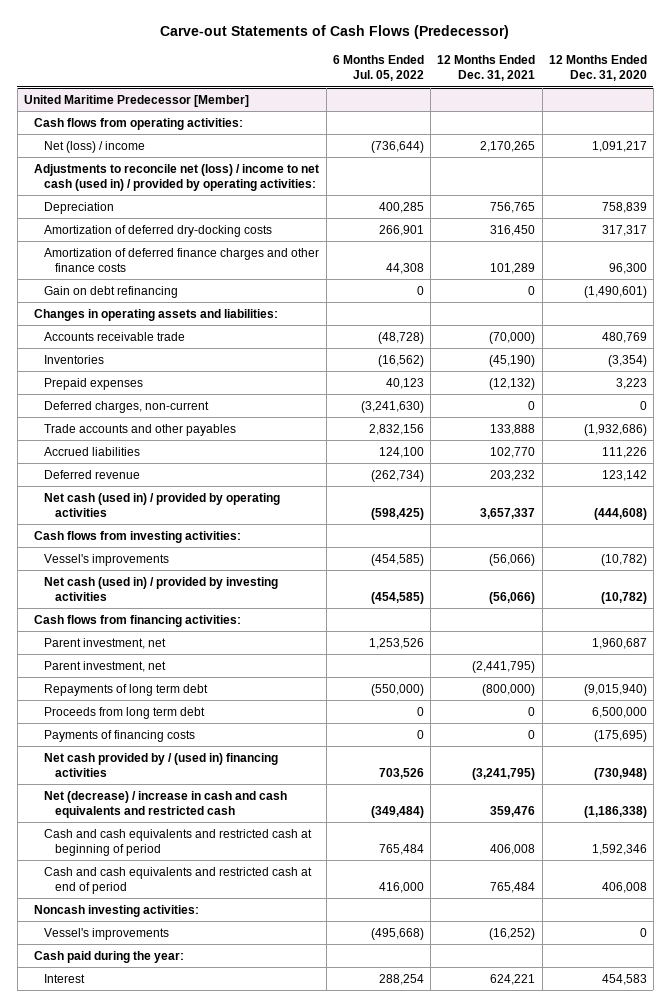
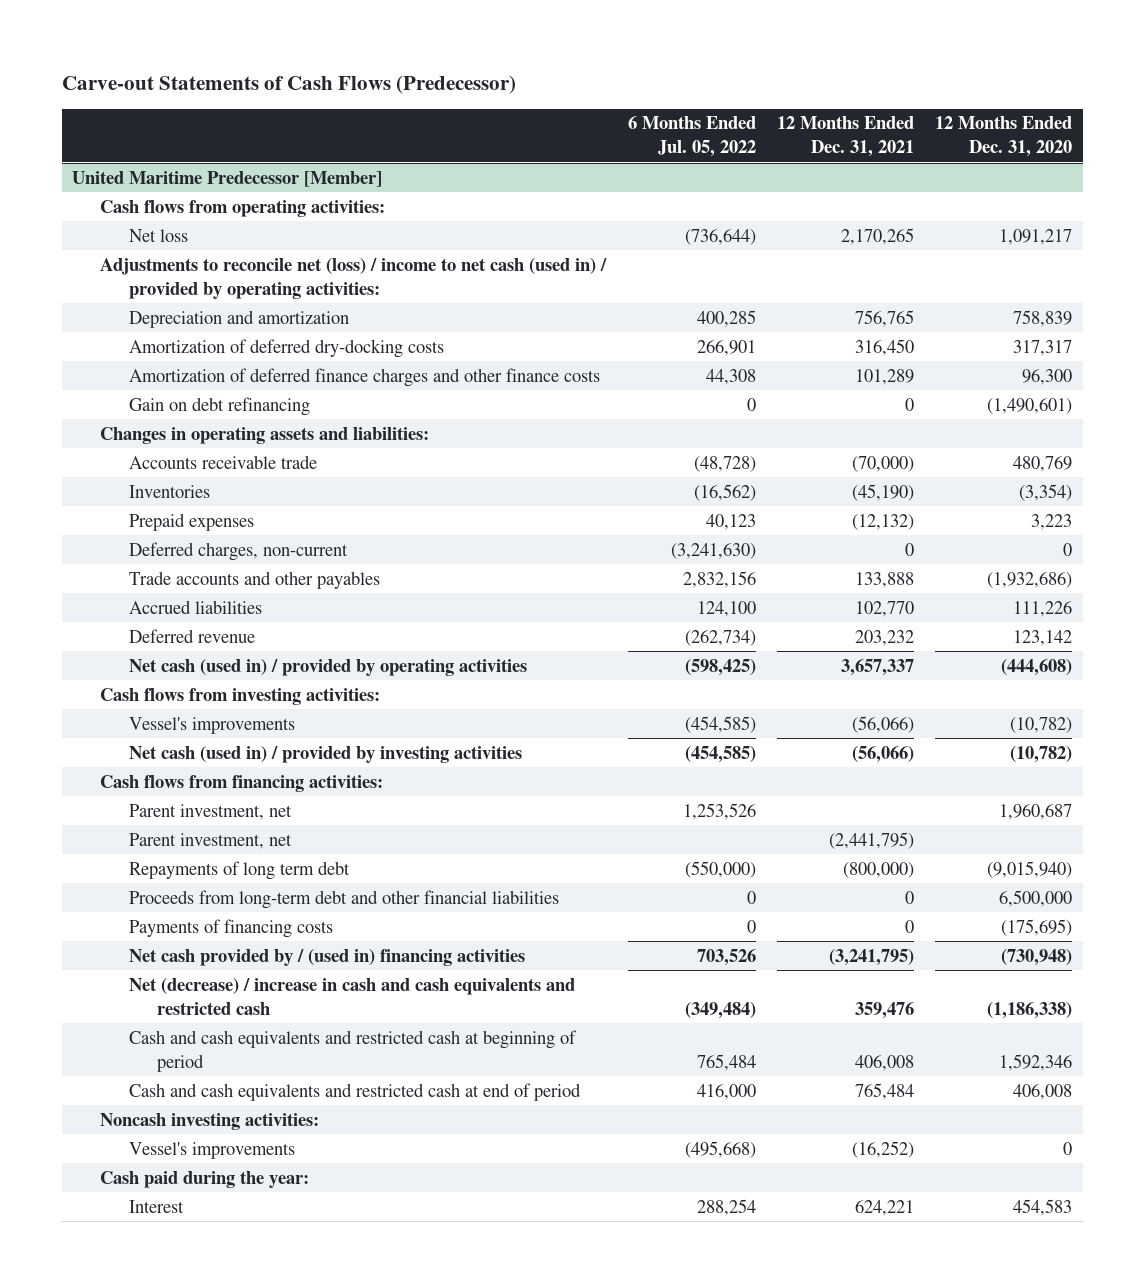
@ United Maritime Predecessor [Member]
- Net (loss) / income | (736,644) | 2,170,265 | 1,091,217
+ Net loss | (736,644) | 2,170,265 | 1,091,217
- Depreciation | 400,285 | 756,765 | 758,839
+ Depreciation and amortization | 400,285 | 756,765 | 758,839
- Proceeds from long term debt | 0 | 0 | 6,500,000
+ Proceeds from long-term debt and other financial liabilities | 0 | 0 | 6,500,000

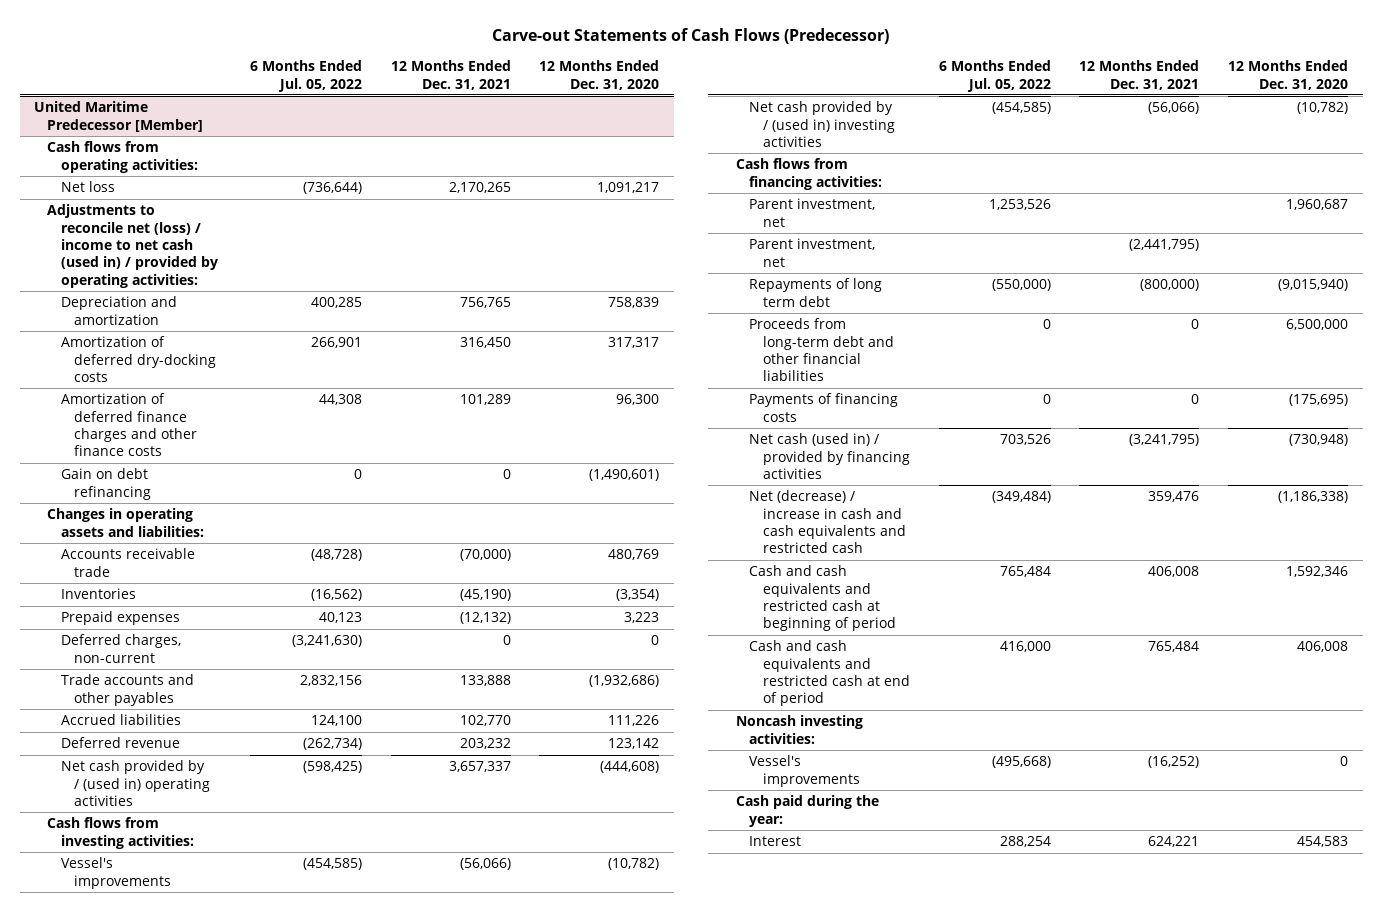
@ United Maritime Predecessor [Member]
- Net cash (used in) / provided by operating activities | (598,425) | 3,657,337 | (444,608)
+ Net cash provided by / (used in) operating activities | (598,425) | 3,657,337 | (444,608)
- Net cash (used in) / provided by investing activities | (454,585) | (56,066) | (10,782)
+ Net cash provided by / (used in) investing activities | (454,585) | (56,066) | (10,782)
- Net cash provided by / (used in) financing activities | 703,526 | (3,241,795) | (730,948)
+ Net cash (used in) / provided by financing activities | 703,526 | (3,241,795) | (730,948)

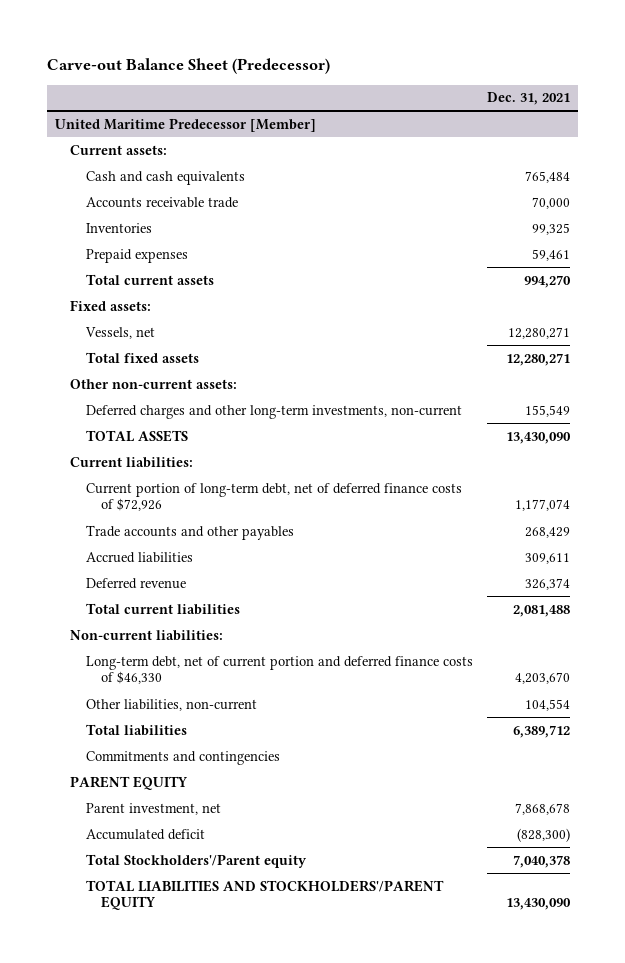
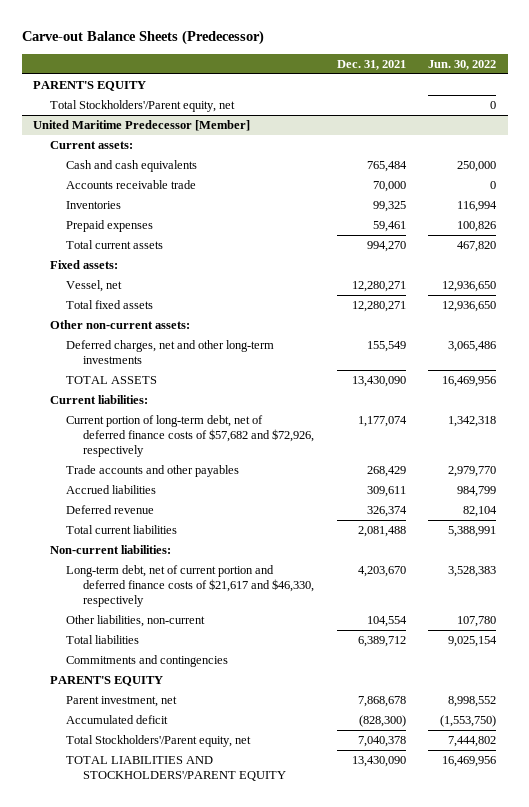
- Carve-out Balance Sheet (Predecessor)
+ Carve-out Balance Sheets (Predecessor)
- | Dec. 31, 2021
+ | Dec. 31, 2021 | Jun. 30, 2022
+ PARENT'S EQUITY
+ Total Stockholders'/Parent equity, net | | 0
@ United Maritime Predecessor [Member]
- Vessels, net | 12,280,271
+ Vessel, net | 12,280,271 | 12,936,650
- Deferred charges and other long-term investments, non-current | 155,549
+ Deferred charges, net and other long-term investments | 155,549 | 3,065,486
- Current portion of long-term debt, net of deferred finance costs of $72,926 | 1,177,074
+ Current portion of long-term debt, net of deferred finance costs of $57,682 and $72,926, respectively | 1,177,074 | 1,342,318
- Long-term debt, net of current portion and deferred finance costs of $46,330 | 4,203,670
+ Long-term debt, net of current portion and deferred finance costs of $21,617 and $46,330, respectively | 4,203,670 | 3,528,383
- PARENT EQUITY
+ PARENT'S EQUITY
- Total Stockholders'/Parent equity | 7,040,378
+ Total Stockholders'/Parent equity, net | 7,040,378 | 7,444,802

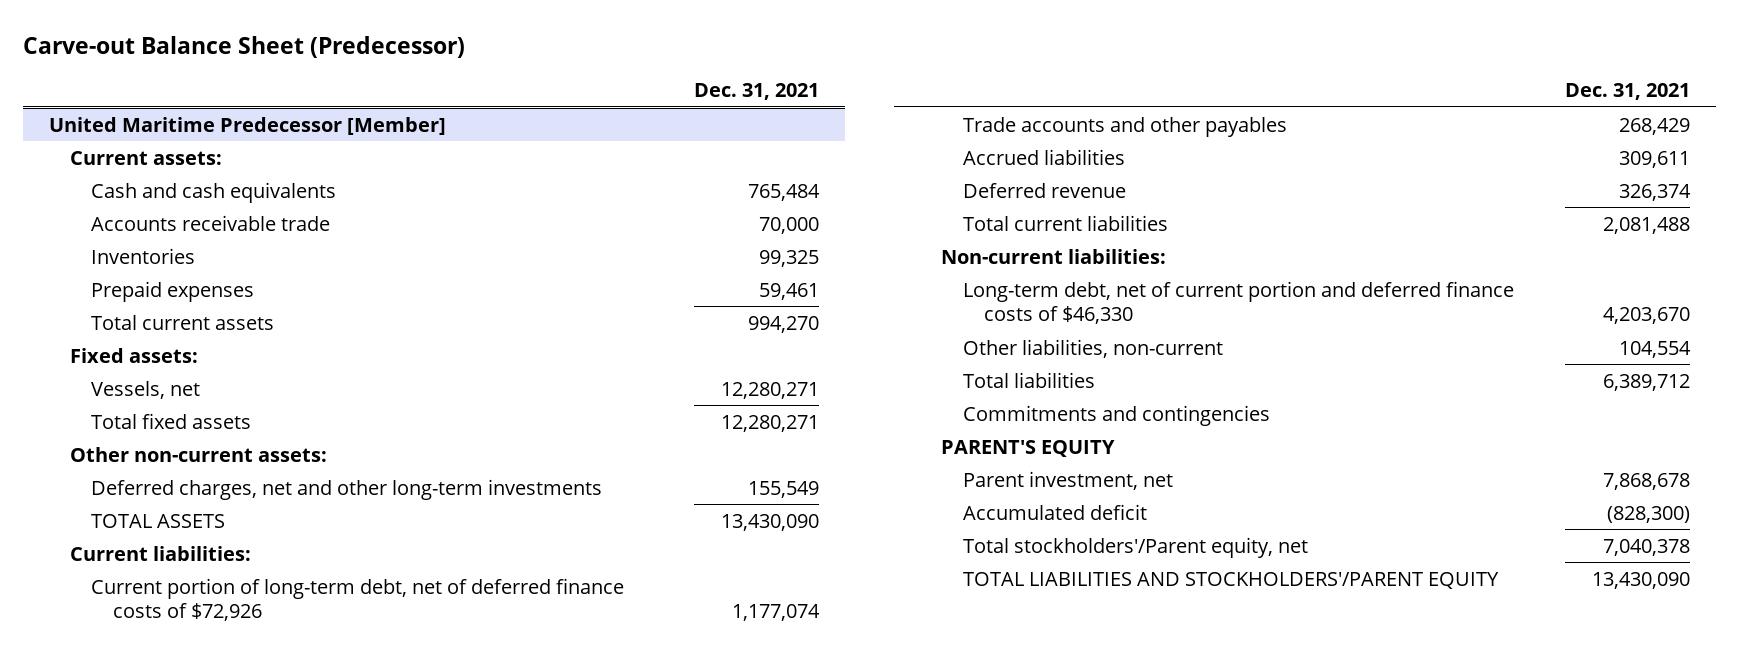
- Carve-out Balance Sheets (Predecessor)
+ Carve-out Balance Sheet (Predecessor)
- | Dec. 31, 2021 | Jun. 30, 2022
+ | Dec. 31, 2021
- PARENT'S EQUITY
- Total Stockholders'/Parent equity, net | | 0
@ United Maritime Predecessor [Member]
- Vessel, net | 12,280,271 | 12,936,650
+ Vessels, net | 12,280,271
- Current portion of long-term debt, net of deferred finance costs of $57,682 and $72,926, respectively | 1,177,074 | 1,342,318
+ Current portion of long-term debt, net of deferred finance costs of $72,926 | 1,177,074
- Long-term debt, net of current portion and deferred finance costs of $21,617 and $46,330, respectively | 4,203,670 | 3,528,383
+ Long-term debt, net of current portion and deferred finance costs of $46,330 | 4,203,670
- Total Stockholders'/Parent equity, net | 7,040,378 | 7,444,802
+ Total stockholders'/Parent equity, net | 7,040,378

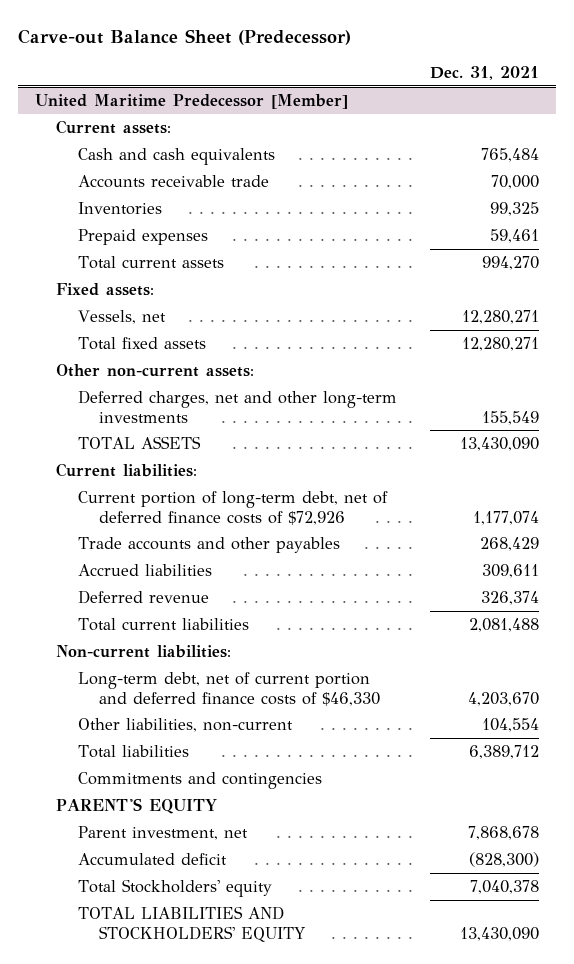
@ United Maritime Predecessor [Member]
- Total stockholders'/Parent equity, net | 7,040,378
- TOTAL LIABILITIES AND STOCKHOLDERS'/PARENT EQUITY | 13,430,090
+ Total Stockholders' equity | 7,040,378
+ TOTAL LIABILITIES AND STOCKHOLDERS' EQUITY | 13,430,090

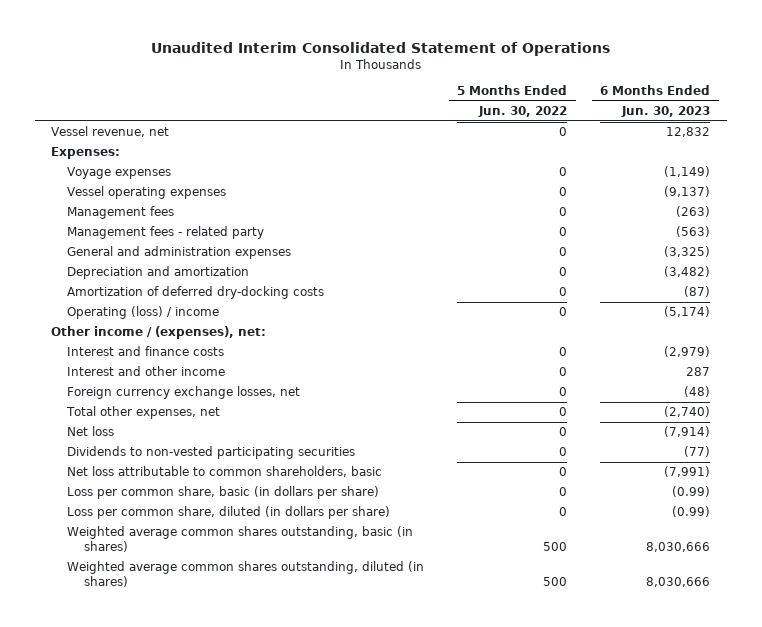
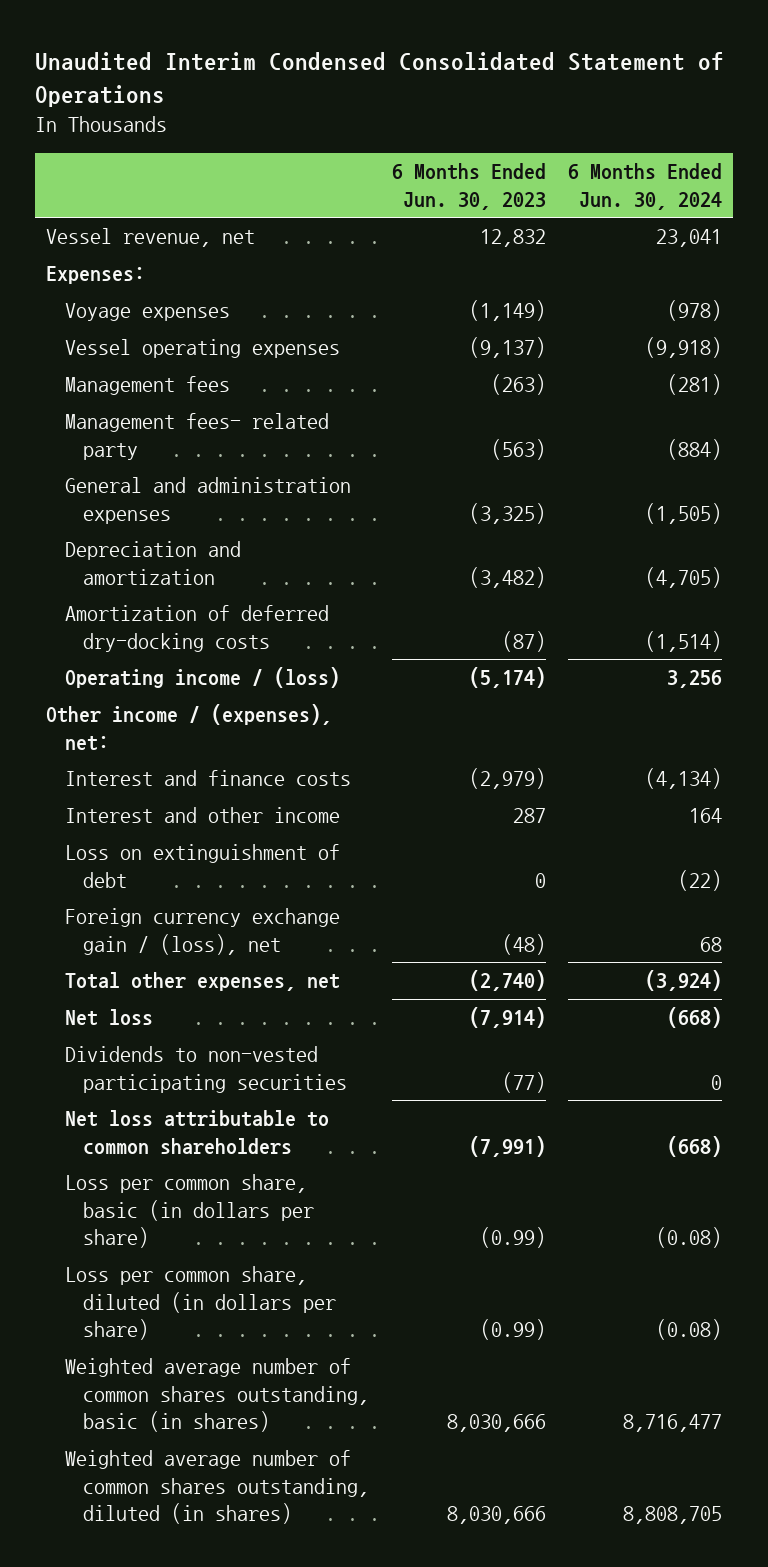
- Unaudited Interim Consolidated Statement of Operations
+ Unaudited Interim Condensed Consolidated Statement of Operations
- | 5 Months Ended Jun. 30, 2022 | 6 Months Ended Jun. 30, 2023
+ | 6 Months Ended Jun. 30, 2023 | 6 Months Ended Jun. 30, 2024
- Management fees - related party | 0 | (563)
+ Management fees- related party | (563) | (884)
- Operating (loss) / income | 0 | (5,174)
+ Operating income / (loss) | (5,174) | 3,256
- Foreign currency exchange losses, net | 0 | (48)
+ Loss on extinguishment of debt | 0 | (22)
+ Foreign currency exchange gain / (loss), net | (48) | 68
- Net loss attributable to common shareholders, basic | 0 | (7,991)
+ Net loss attributable to common shareholders | (7,991) | (668)
- Weighted average common shares outstanding, basic (in shares) | 500 | 8,030,666
- Weighted average common shares outstanding, diluted (in shares) | 500 | 8,030,666
+ Weighted average number of common shares outstanding, basic (in shares) | 8,030,666 | 8,716,477
+ Weighted average number of common shares outstanding, diluted (in shares) | 8,030,666 | 8,808,705

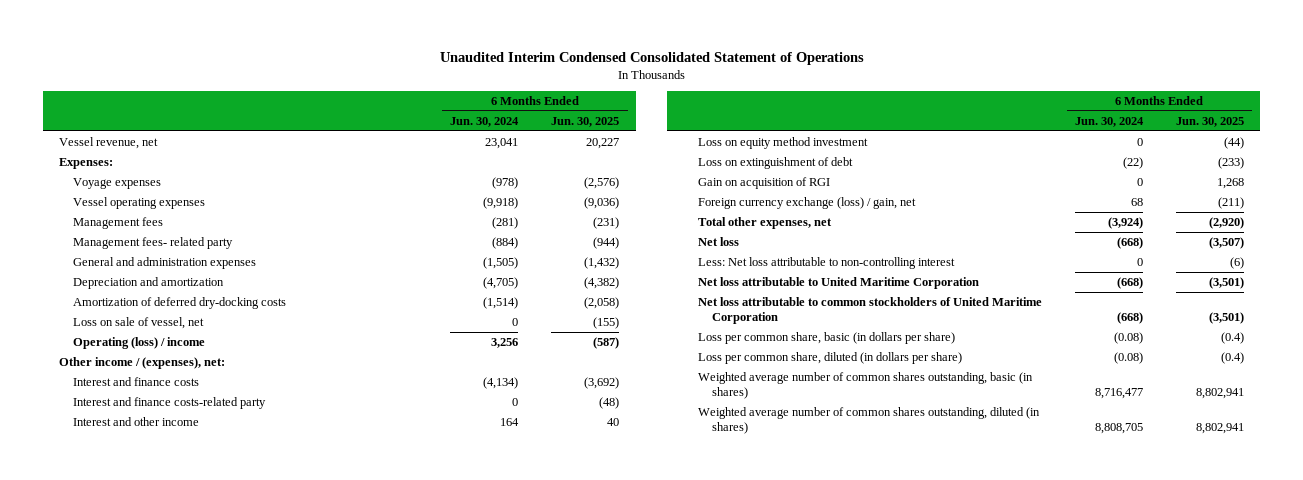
- | 6 Months Ended Jun. 30, 2023 | 6 Months Ended Jun. 30, 2024
+ | 6 Months Ended Jun. 30, 2024 | 6 Months Ended Jun. 30, 2025
- Operating income / (loss) | (5,174) | 3,256
+ Loss on sale of vessel, net | 0 | (155)
+ Operating (loss) / income | 3,256 | (587)
+ Interest and finance costs-related party | 0 | (48)
+ Loss on equity method investment | 0 | (44)
- Foreign currency exchange gain / (loss), net | (48) | 68
+ Gain on acquisition of RGI | 0 | 1,268
+ Foreign currency exchange (loss) / gain, net | 68 | (211)
- Dividends to non-vested participating securities | (77) | 0
- Net loss attributable to common shareholders | (7,991) | (668)
+ Less: Net loss attributable to non-controlling interest | 0 | (6)
+ Net loss attributable to United Maritime Corporation | (668) | (3,501)
+ Net loss attributable to common stockholders of United Maritime Corporation | (668) | (3,501)

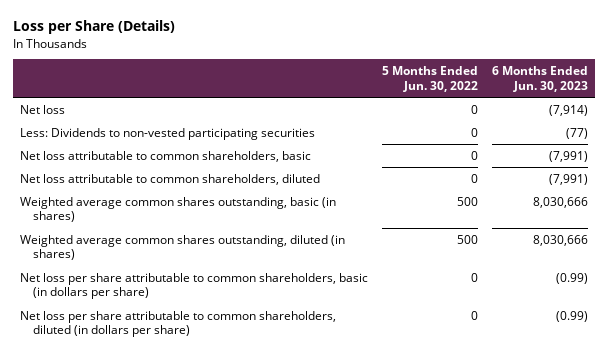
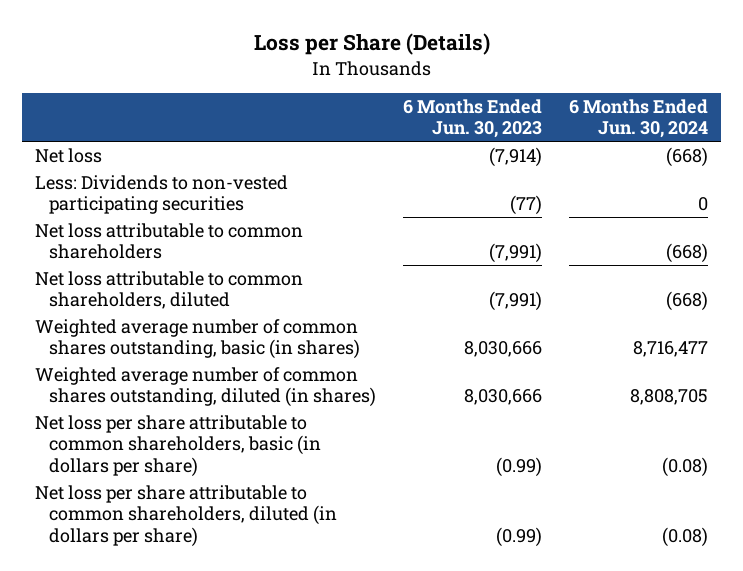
- | 5 Months Ended Jun. 30, 2022 | 6 Months Ended Jun. 30, 2023
+ | 6 Months Ended Jun. 30, 2023 | 6 Months Ended Jun. 30, 2024
- Net loss attributable to common shareholders, basic | 0 | (7,991)
+ Net loss attributable to common shareholders | (7,991) | (668)
- Weighted average common shares outstanding, basic (in shares) | 500 | 8,030,666
- Weighted average common shares outstanding, diluted (in shares) | 500 | 8,030,666
+ Weighted average number of common shares outstanding, basic (in shares) | 8,030,666 | 8,716,477
+ Weighted average number of common shares outstanding, diluted (in shares) | 8,030,666 | 8,808,705

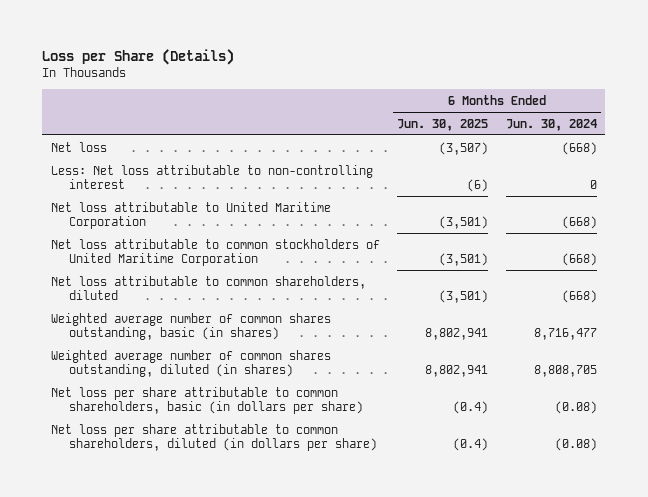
- | 6 Months Ended Jun. 30, 2023 | 6 Months Ended Jun. 30, 2024
+ | 6 Months Ended Jun. 30, 2025 | 6 Months Ended Jun. 30, 2024
- Less: Dividends to non-vested participating securities | (77) | 0
- Net loss attributable to common shareholders | (7,991) | (668)
+ Less: Net loss attributable to non-controlling interest | (6) | 0
+ Net loss attributable to United Maritime Corporation | (3,501) | (668)
+ Net loss attributable to common stockholders of United Maritime Corporation | (3,501) | (668)

